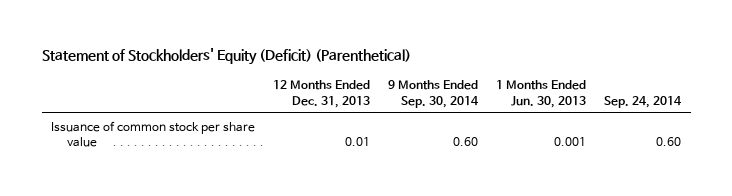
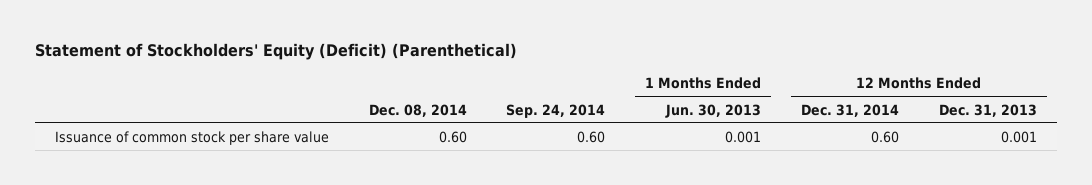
- | 12 Months Ended Dec. 31, 2013 | 9 Months Ended Sep. 30, 2014 | 1 Months Ended Jun. 30, 2013 | Sep. 24, 2014
+ | Dec. 08, 2014 | Sep. 24, 2014 | 1 Months Ended Jun. 30, 2013 | 12 Months Ended Dec. 31, 2014 | 12 Months Ended Dec. 31, 2013
- Issuance of common stock per share value | 0.01 | 0.60 | 0.001 | 0.60
+ Issuance of common stock per share value | 0.60 | 0.60 | 0.001 | 0.60 | 0.001

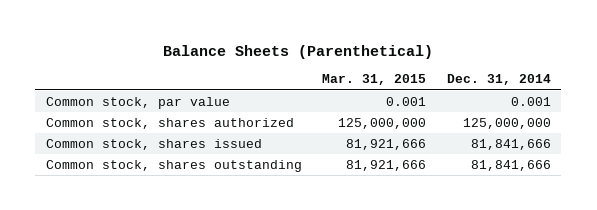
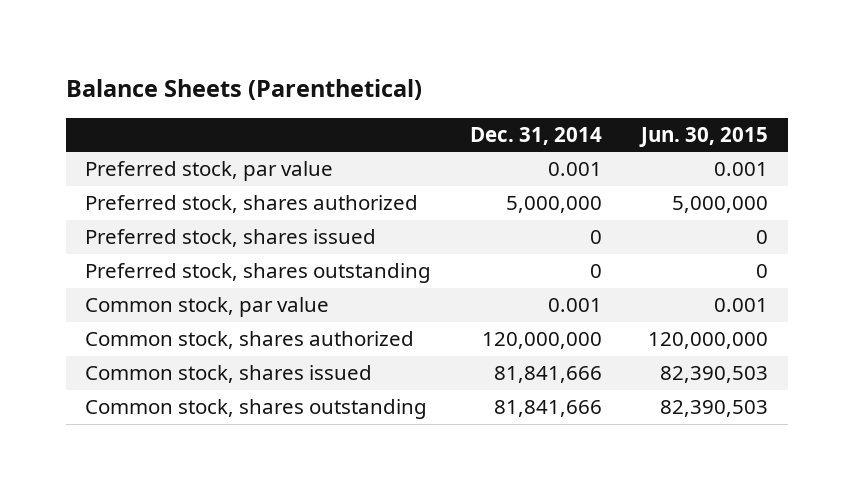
- | Mar. 31, 2015 | Dec. 31, 2014
+ | Dec. 31, 2014 | Jun. 30, 2015
+ Preferred stock, par value | 0.001 | 0.001
+ Preferred stock, shares authorized | 5,000,000 | 5,000,000
+ Preferred stock, shares issued | 0 | 0
+ Preferred stock, shares outstanding | 0 | 0
- Common stock, shares authorized | 125,000,000 | 125,000,000
+ Common stock, shares authorized | 120,000,000 | 120,000,000

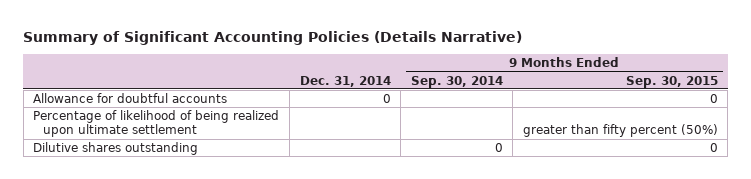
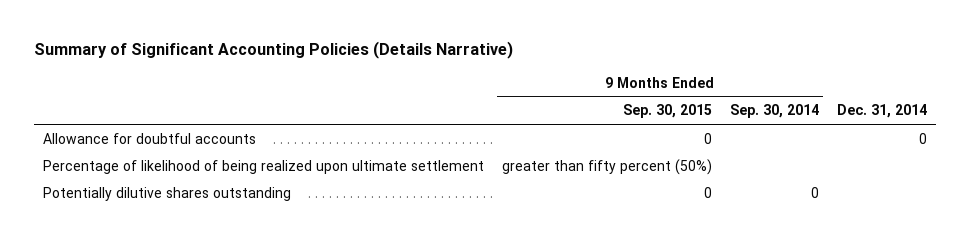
- | Dec. 31, 2014 | 9 Months Ended Sep. 30, 2014 | 9 Months Ended Sep. 30, 2015
+ | 9 Months Ended Sep. 30, 2015 | 9 Months Ended Sep. 30, 2014 | Dec. 31, 2014
- Dilutive shares outstanding | | 0 | 0
+ Potentially dilutive shares outstanding | 0 | 0 |

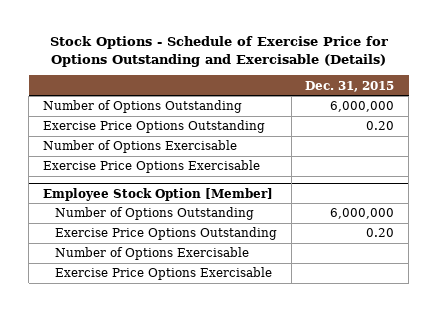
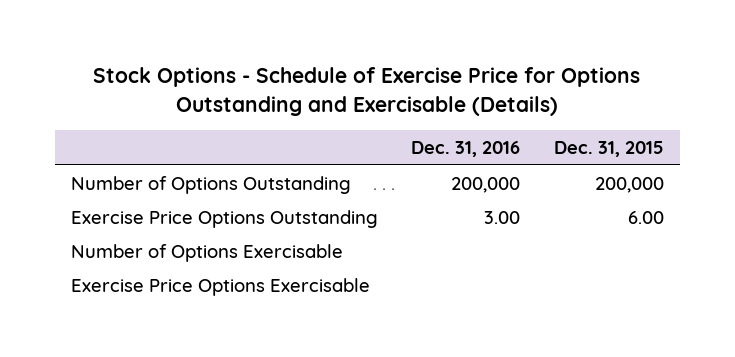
- | Dec. 31, 2015
+ | Dec. 31, 2016 | Dec. 31, 2015
- Number of Options Outstanding | 6,000,000
- Exercise Price Options Outstanding | 0.20
- Number of Options Exercisable
- Exercise Price Options Exercisable
- Employee Stock Option [Member]
- Number of Options Outstanding | 6,000,000
- Exercise Price Options Outstanding | 0.20
+ Number of Options Outstanding | 200,000 | 200,000
+ Exercise Price Options Outstanding | 3.00 | 6.00

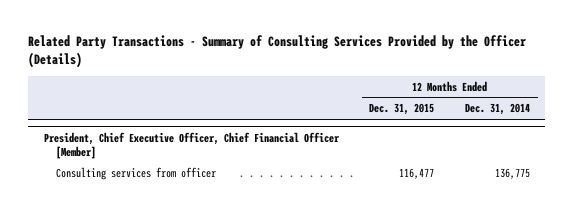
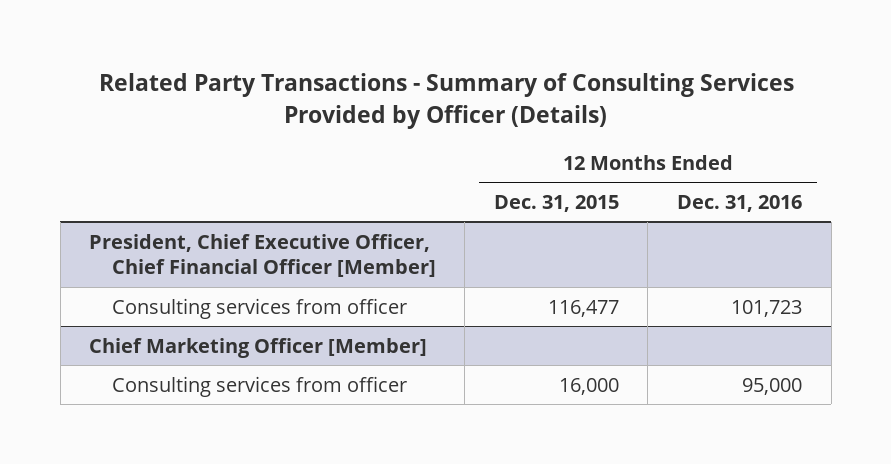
- Related Party Transactions - Summary of Consulting Services Provided by the Officer (Details)
+ Related Party Transactions - Summary of Consulting Services Provided by Officer (Details)
- | 12 Months Ended Dec. 31, 2015 | 12 Months Ended Dec. 31, 2014
+ | 12 Months Ended Dec. 31, 2015 | 12 Months Ended Dec. 31, 2016
+ Chief Marketing Officer [Member]
+ Consulting services from officer | 16,000 | 95,000

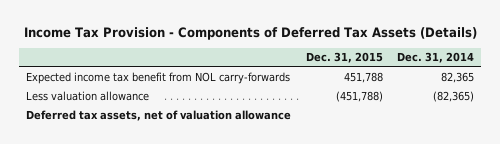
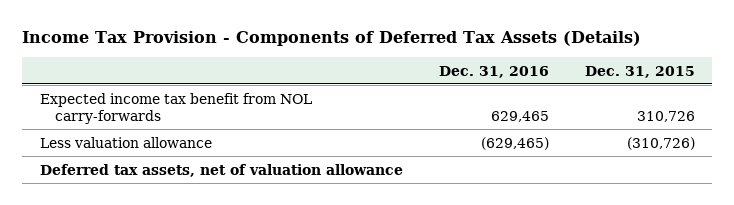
- | Dec. 31, 2015 | Dec. 31, 2014
+ | Dec. 31, 2016 | Dec. 31, 2015
- Expected income tax benefit from NOL carry-forwards | 451,788 | 82,365
- Less valuation allowance | (451,788) | (82,365)
+ Expected income tax benefit from NOL carry-forwards | 629,465 | 310,726
+ Less valuation allowance | (629,465) | (310,726)

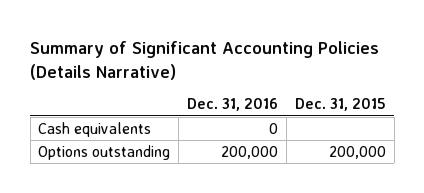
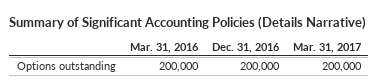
- | Dec. 31, 2016 | Dec. 31, 2015
+ | Mar. 31, 2016 | Dec. 31, 2016 | Mar. 31, 2017
- Cash equivalents | 0 |

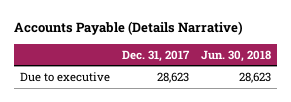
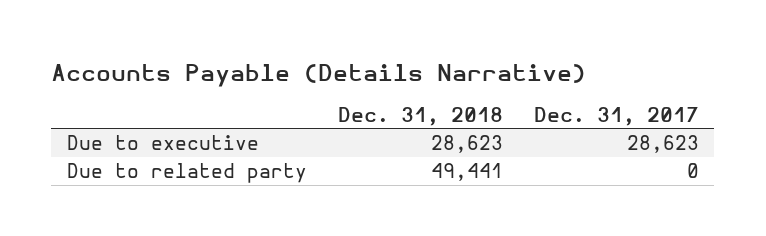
- | Dec. 31, 2017 | Jun. 30, 2018
+ | Dec. 31, 2018 | Dec. 31, 2017
+ Due to related party | 49,441 | 0

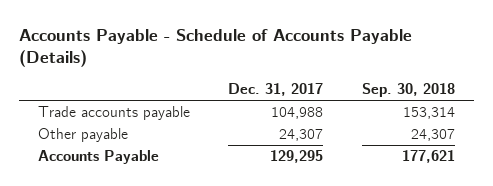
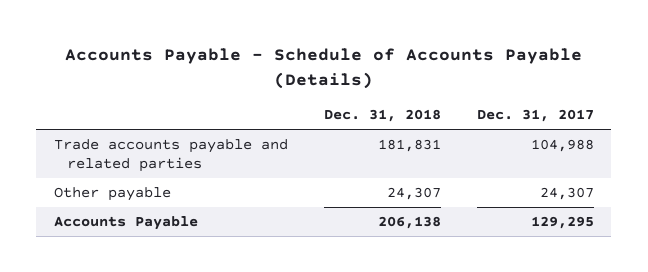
- | Dec. 31, 2017 | Sep. 30, 2018
+ | Dec. 31, 2018 | Dec. 31, 2017
- Trade accounts payable | 104,988 | 153,314
+ Trade accounts payable and related parties | 181,831 | 104,988

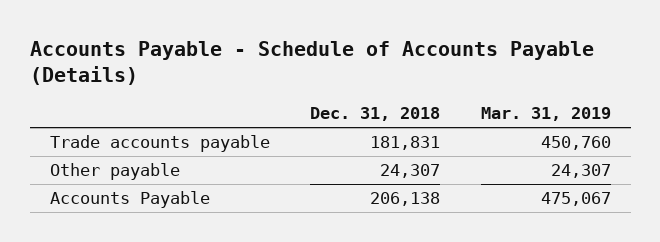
- | Dec. 31, 2018 | Dec. 31, 2017
+ | Dec. 31, 2018 | Mar. 31, 2019
- Trade accounts payable and related parties | 181,831 | 104,988
+ Trade accounts payable | 181,831 | 450,760

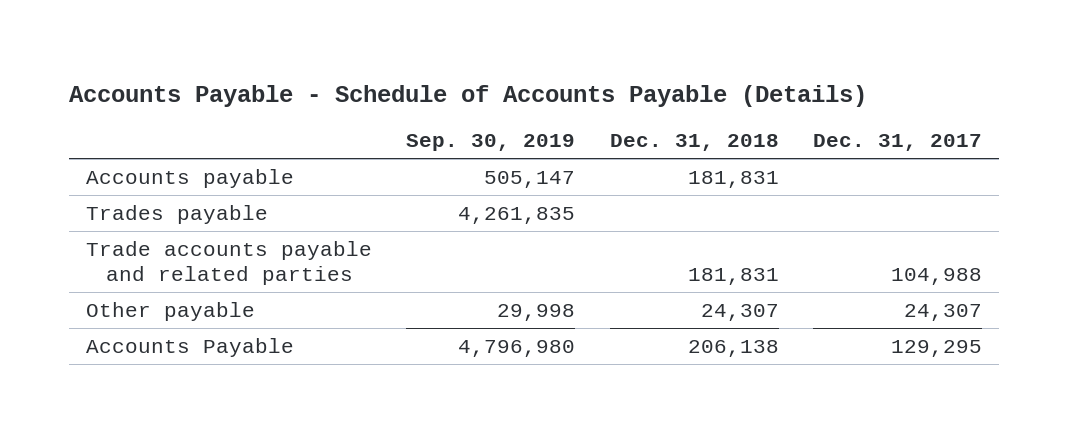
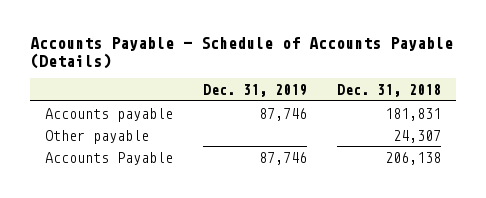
- | Sep. 30, 2019 | Dec. 31, 2018 | Dec. 31, 2017
+ | Dec. 31, 2019 | Dec. 31, 2018
- Trades payable | 4,261,835 | |
- Trade accounts payable and related parties | | 181,831 | 104,988

